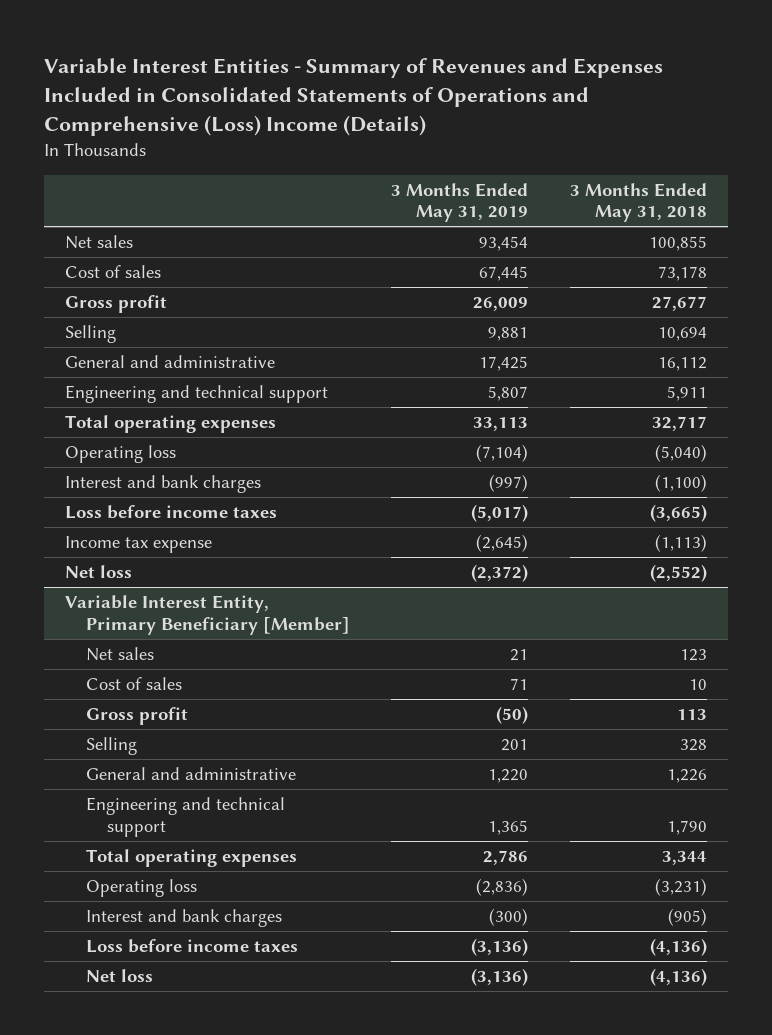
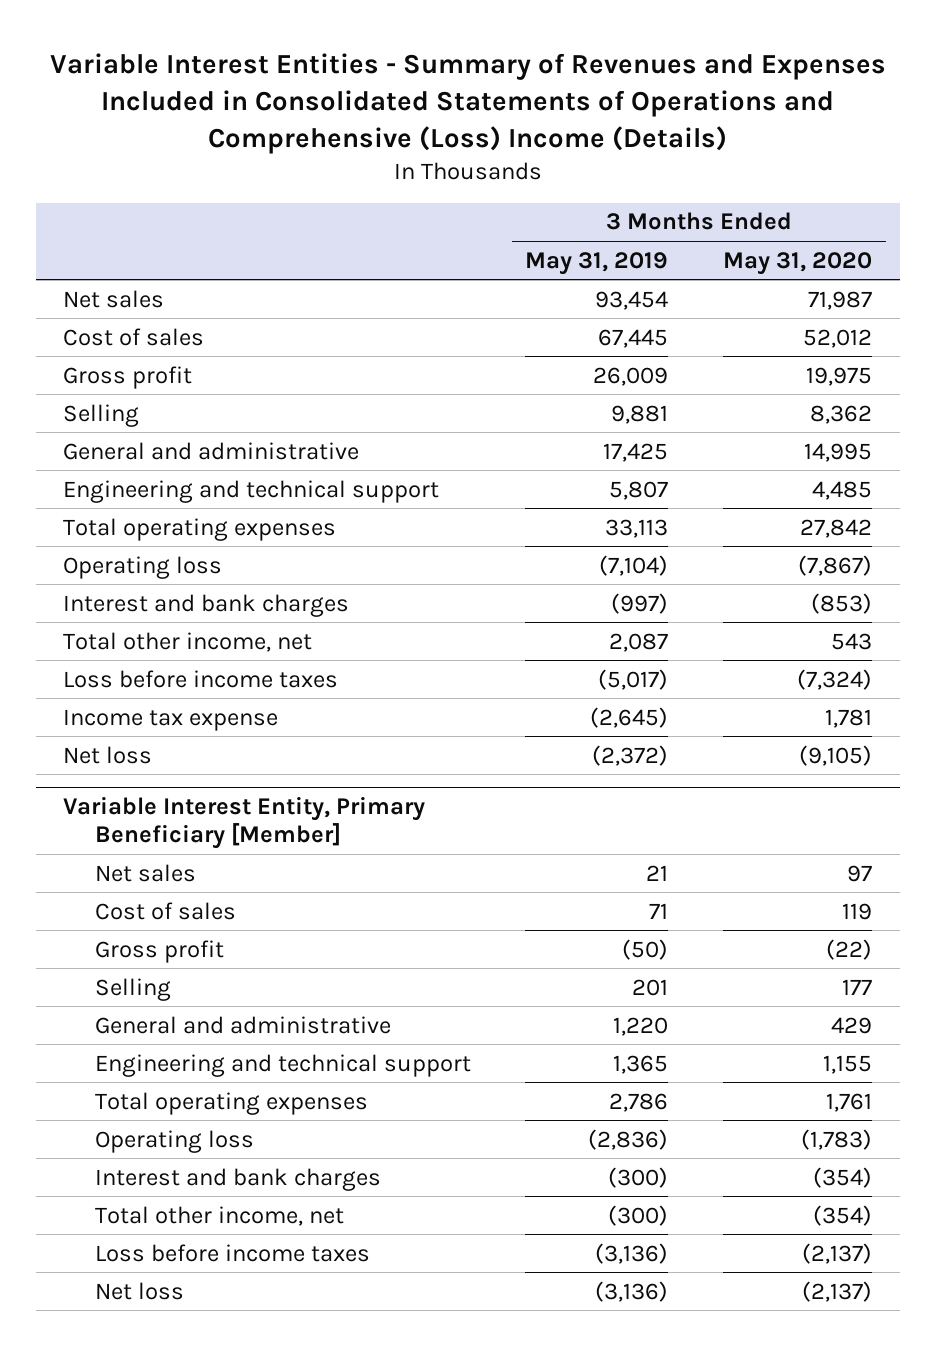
- | 3 Months Ended May 31, 2019 | 3 Months Ended May 31, 2018
+ | 3 Months Ended May 31, 2019 | 3 Months Ended May 31, 2020
+ Total other income, net | 2,087 | 543
@ Variable Interest Entity, Primary Beneficiary [Member]
+ Total other income, net | (300) | (354)

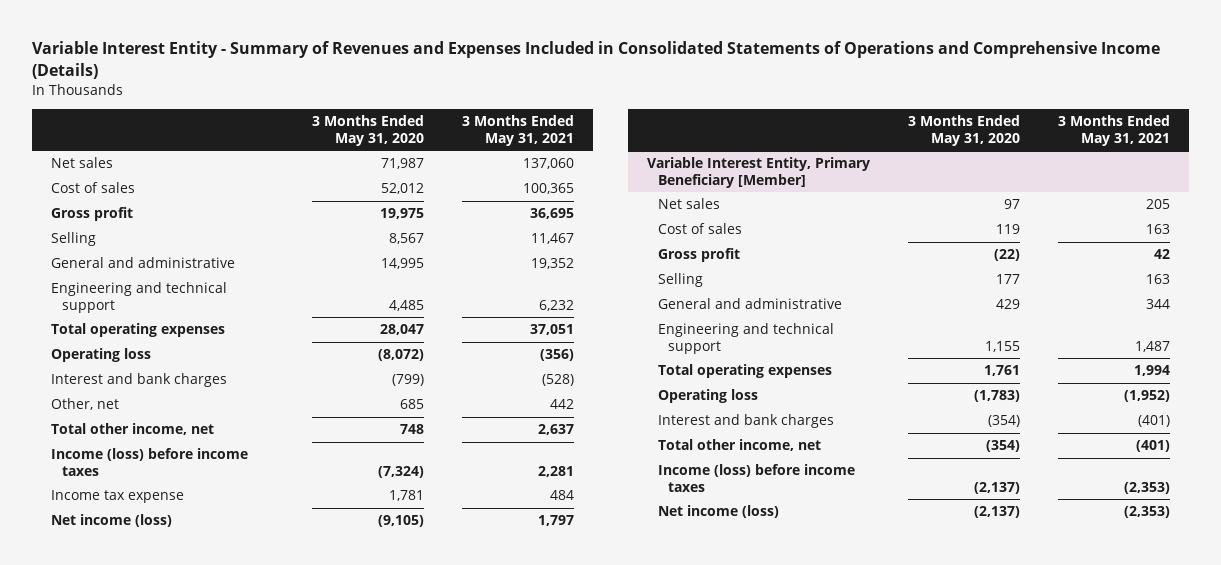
- Variable Interest Entities - Summary of Revenues and Expenses Included in Consolidated Statements of Operations and Comprehensive (Loss) Income (Details)
+ Variable Interest Entity - Summary of Revenues and Expenses Included in Consolidated Statements of Operations and Comprehensive Income (Details)
- | 3 Months Ended May 31, 2019 | 3 Months Ended May 31, 2020
+ | 3 Months Ended May 31, 2020 | 3 Months Ended May 31, 2021
- Selling | 9,881 | 8,362
+ Selling | 8,567 | 11,467
- Total operating expenses | 33,113 | 27,842
- Operating loss | (7,104) | (7,867)
- Interest and bank charges | (997) | (853)
- Total other income, net | 2,087 | 543
- Loss before income taxes | (5,017) | (7,324)
+ Total operating expenses | 28,047 | 37,051
+ Operating loss | (8,072) | (356)
+ Interest and bank charges | (799) | (528)
+ Other, net | 685 | 442
+ Total other income, net | 748 | 2,637
+ Income (loss) before income taxes | (7,324) | 2,281
- Net loss | (2,372) | (9,105)
+ Net income (loss) | (9,105) | 1,797
@ Variable Interest Entity, Primary Beneficiary [Member]
- Loss before income taxes | (3,136) | (2,137)
- Net loss | (3,136) | (2,137)
+ Income (loss) before income taxes | (2,137) | (2,353)
+ Net income (loss) | (2,137) | (2,353)

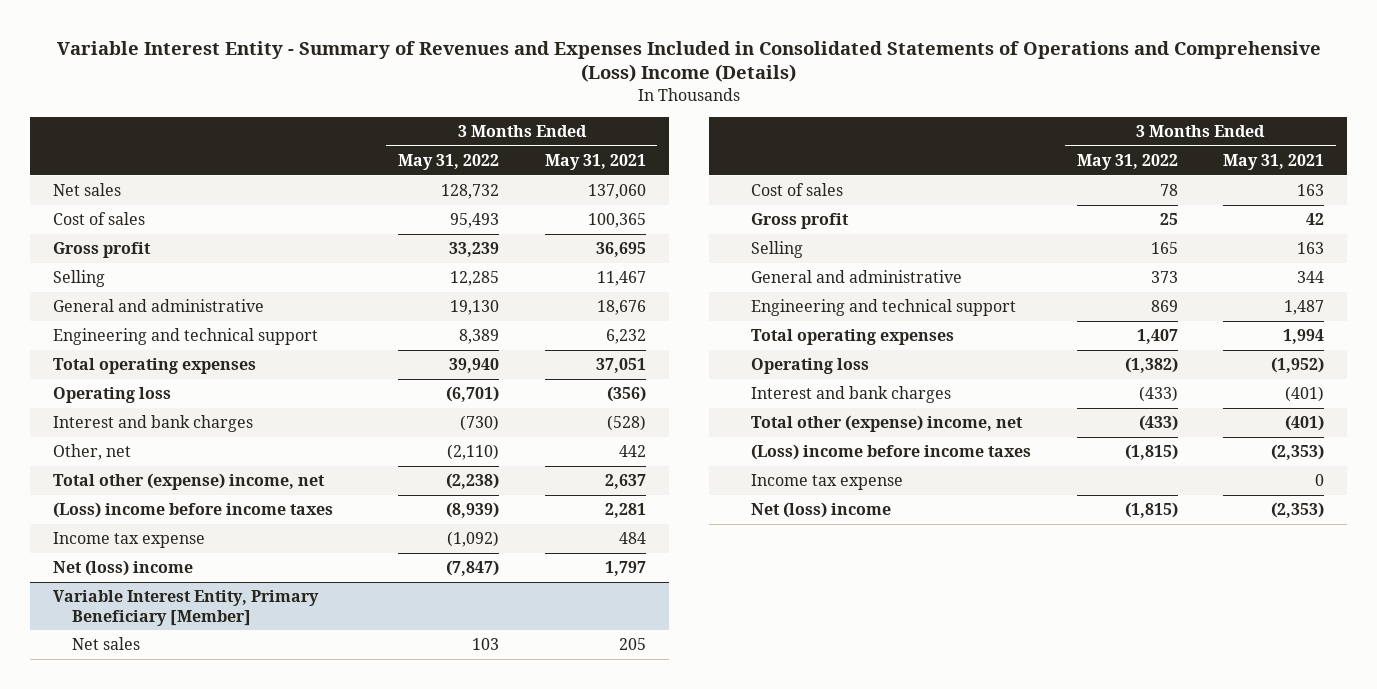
- Variable Interest Entity - Summary of Revenues and Expenses Included in Consolidated Statements of Operations and Comprehensive Income (Details)
+ Variable Interest Entity - Summary of Revenues and Expenses Included in Consolidated Statements of Operations and Comprehensive (Loss) Income (Details)
- | 3 Months Ended May 31, 2020 | 3 Months Ended May 31, 2021
+ | 3 Months Ended May 31, 2022 | 3 Months Ended May 31, 2021
- General and administrative | 14,995 | 19,352
+ General and administrative | 19,130 | 18,676
- Total other income, net | 748 | 2,637
- Income (loss) before income taxes | (7,324) | 2,281
+ Total other (expense) income, net | (2,238) | 2,637
+ (Loss) income before income taxes | (8,939) | 2,281
- Net income (loss) | (9,105) | 1,797
+ Net (loss) income | (7,847) | 1,797
@ Variable Interest Entity, Primary Beneficiary [Member]
- Total other income, net | (354) | (401)
- Income (loss) before income taxes | (2,137) | (2,353)
- Net income (loss) | (2,137) | (2,353)
+ Total other (expense) income, net | (433) | (401)
+ (Loss) income before income taxes | (1,815) | (2,353)
+ Income tax expense | | 0
+ Net (loss) income | (1,815) | (2,353)

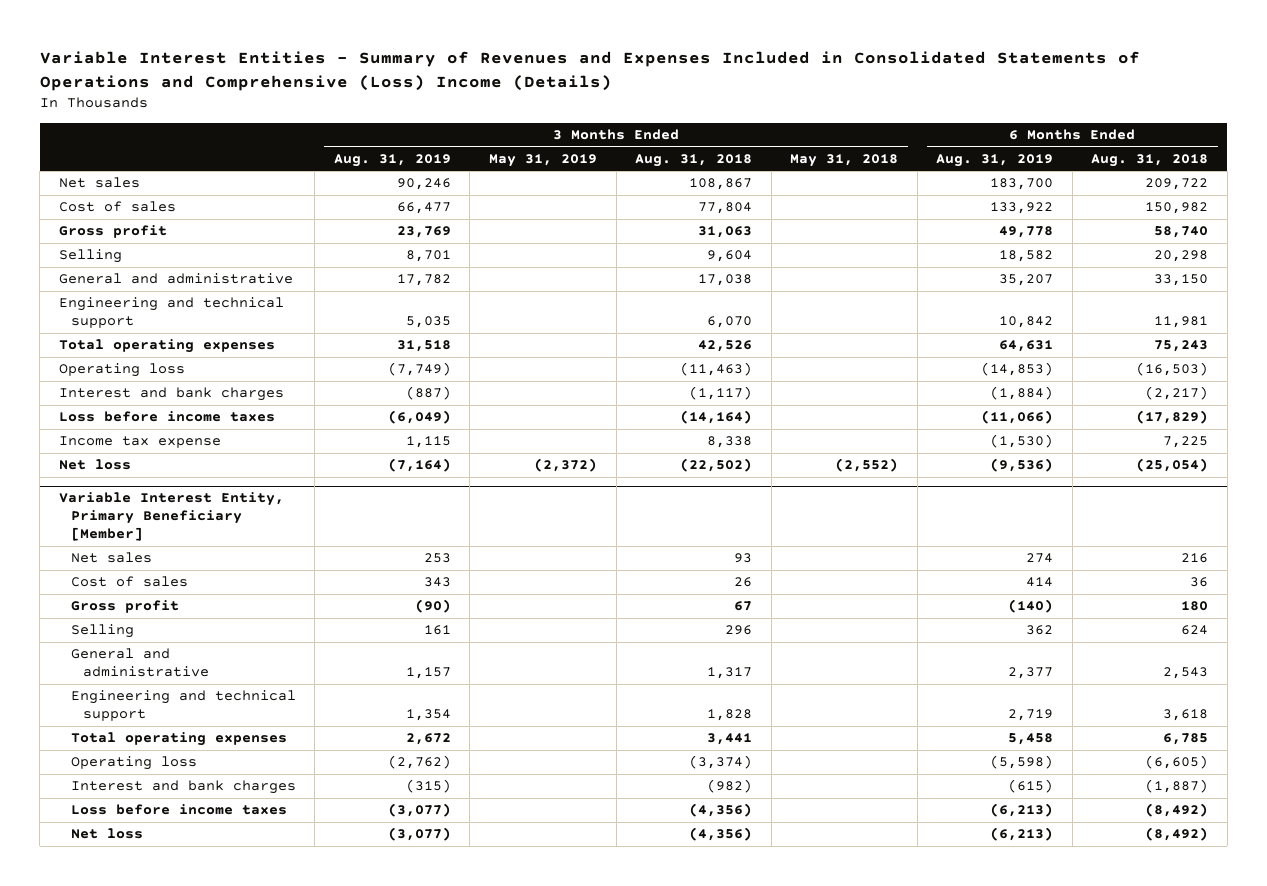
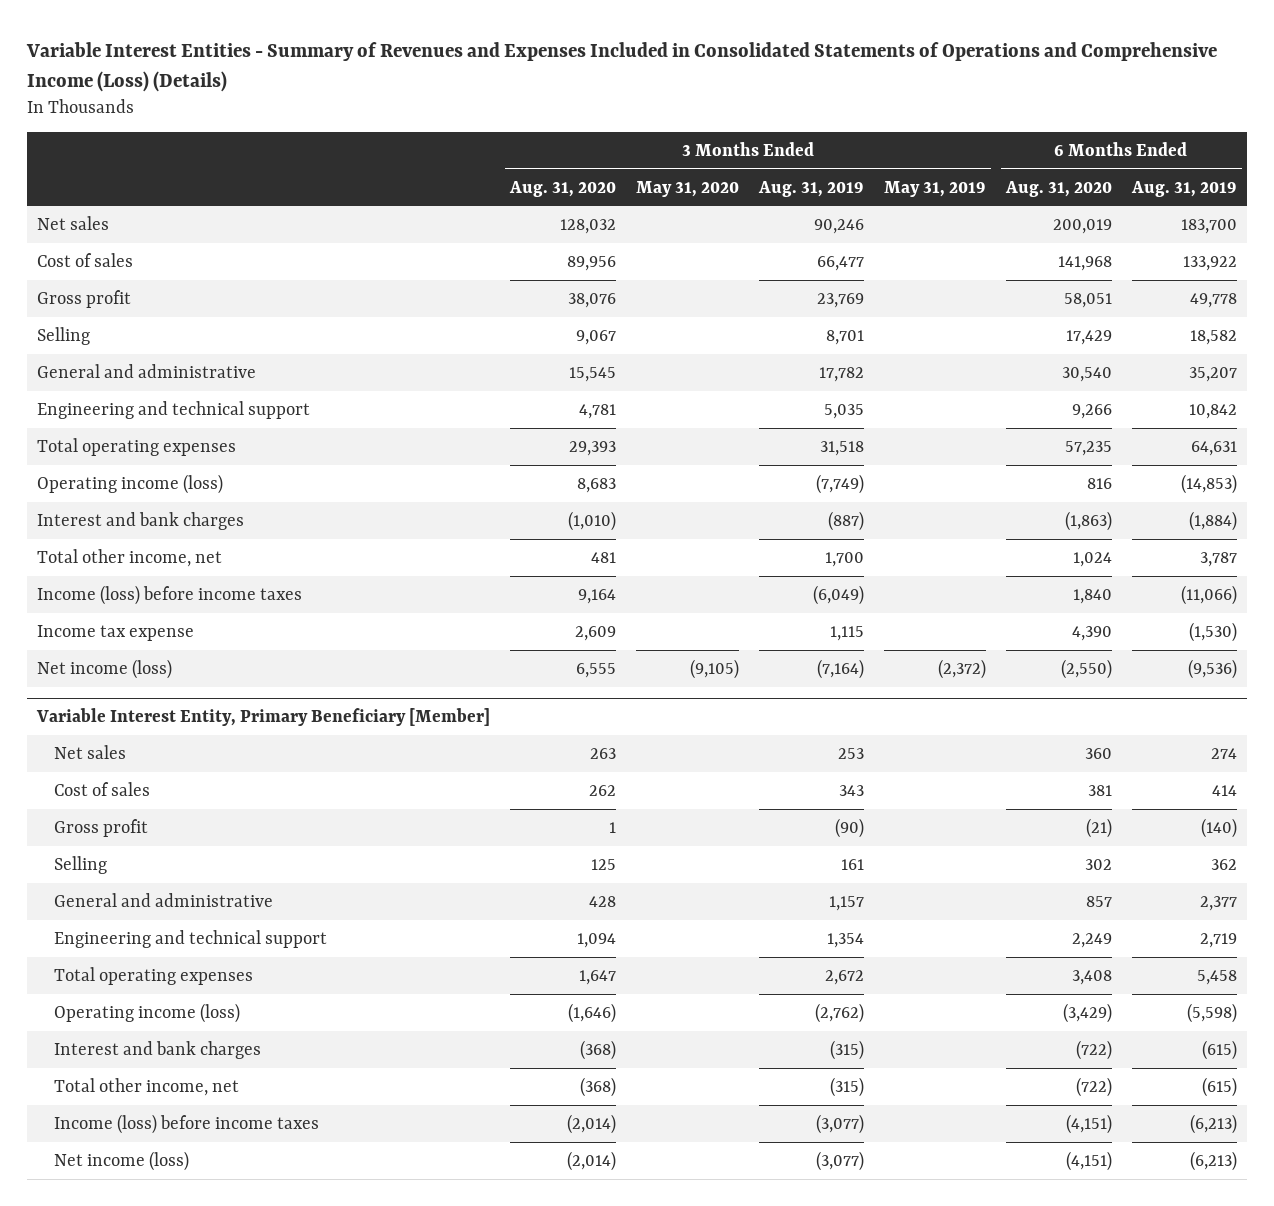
- Variable Interest Entities - Summary of Revenues and Expenses Included in Consolidated Statements of Operations and Comprehensive (Loss) Income (Details)
+ Variable Interest Entities - Summary of Revenues and Expenses Included in Consolidated Statements of Operations and Comprehensive Income (Loss) (Details)
- | 3 Months Ended Aug. 31, 2019 | 3 Months Ended May 31, 2019 | 3 Months Ended Aug. 31, 2018 | 3 Months Ended May 31, 2018 | 6 Months Ended Aug. 31, 2019 | 6 Months Ended Aug. 31, 2018
+ | 3 Months Ended Aug. 31, 2020 | 3 Months Ended May 31, 2020 | 3 Months Ended Aug. 31, 2019 | 3 Months Ended May 31, 2019 | 6 Months Ended Aug. 31, 2020 | 6 Months Ended Aug. 31, 2019
- Operating loss | (7,749) | | (11,463) | | (14,853) | (16,503)
+ Operating income (loss) | 8,683 | | (7,749) | | 816 | (14,853)
- Loss before income taxes | (6,049) | | (14,164) | | (11,066) | (17,829)
+ Total other income, net | 481 | | 1,700 | | 1,024 | 3,787
+ Income (loss) before income taxes | 9,164 | | (6,049) | | 1,840 | (11,066)
- Net loss | (7,164) | (2,372) | (22,502) | (2,552) | (9,536) | (25,054)
+ Net income (loss) | 6,555 | (9,105) | (7,164) | (2,372) | (2,550) | (9,536)
@ Variable Interest Entity, Primary Beneficiary [Member]
- Operating loss | (2,762) | | (3,374) | | (5,598) | (6,605)
+ Operating income (loss) | (1,646) | | (2,762) | | (3,429) | (5,598)
- Loss before income taxes | (3,077) | | (4,356) | | (6,213) | (8,492)
- Net loss | (3,077) | | (4,356) | | (6,213) | (8,492)
+ Total other income, net | (368) | | (315) | | (722) | (615)
+ Income (loss) before income taxes | (2,014) | | (3,077) | | (4,151) | (6,213)
+ Net income (loss) | (2,014) | | (3,077) | | (4,151) | (6,213)

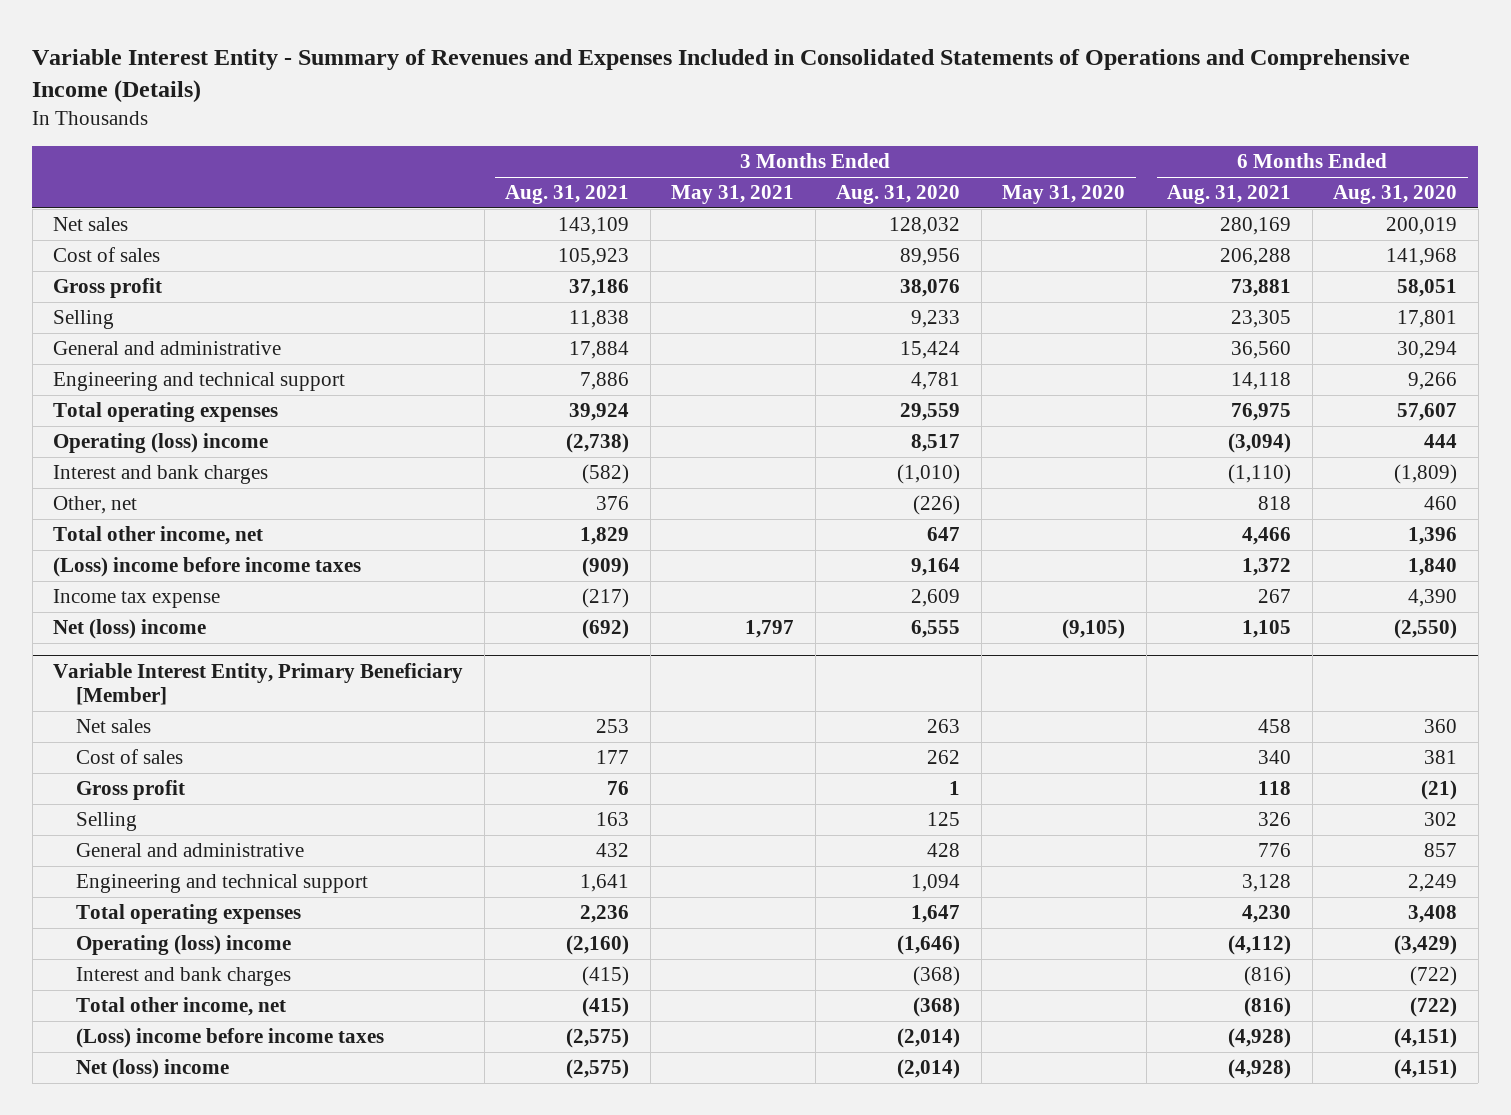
- Variable Interest Entities - Summary of Revenues and Expenses Included in Consolidated Statements of Operations and Comprehensive Income (Loss) (Details)
+ Variable Interest Entity - Summary of Revenues and Expenses Included in Consolidated Statements of Operations and Comprehensive Income (Details)
- | 3 Months Ended Aug. 31, 2020 | 3 Months Ended May 31, 2020 | 3 Months Ended Aug. 31, 2019 | 3 Months Ended May 31, 2019 | 6 Months Ended Aug. 31, 2020 | 6 Months Ended Aug. 31, 2019
+ | 3 Months Ended Aug. 31, 2021 | 3 Months Ended May 31, 2021 | 3 Months Ended Aug. 31, 2020 | 3 Months Ended May 31, 2020 | 6 Months Ended Aug. 31, 2021 | 6 Months Ended Aug. 31, 2020
- Selling | 9,067 | | 8,701 | | 17,429 | 18,582
- General and administrative | 15,545 | | 17,782 | | 30,540 | 35,207
+ Selling | 11,838 | | 9,233 | | 23,305 | 17,801
+ General and administrative | 17,884 | | 15,424 | | 36,560 | 30,294
- Total operating expenses | 29,393 | | 31,518 | | 57,235 | 64,631
- Operating income (loss) | 8,683 | | (7,749) | | 816 | (14,853)
- Interest and bank charges | (1,010) | | (887) | | (1,863) | (1,884)
- Total other income, net | 481 | | 1,700 | | 1,024 | 3,787
- Income (loss) before income taxes | 9,164 | | (6,049) | | 1,840 | (11,066)
+ Total operating expenses | 39,924 | | 29,559 | | 76,975 | 57,607
+ Operating (loss) income | (2,738) | | 8,517 | | (3,094) | 444
+ Interest and bank charges | (582) | | (1,010) | | (1,110) | (1,809)
+ Other, net | 376 | | (226) | | 818 | 460
+ Total other income, net | 1,829 | | 647 | | 4,466 | 1,396
+ (Loss) income before income taxes | (909) | | 9,164 | | 1,372 | 1,840
- Net income (loss) | 6,555 | (9,105) | (7,164) | (2,372) | (2,550) | (9,536)
+ Net (loss) income | (692) | 1,797 | 6,555 | (9,105) | 1,105 | (2,550)
@ Variable Interest Entity, Primary Beneficiary [Member]
- Operating income (loss) | (1,646) | | (2,762) | | (3,429) | (5,598)
+ Operating (loss) income | (2,160) | | (1,646) | | (4,112) | (3,429)
- Income (loss) before income taxes | (2,014) | | (3,077) | | (4,151) | (6,213)
- Net income (loss) | (2,014) | | (3,077) | | (4,151) | (6,213)
+ (Loss) income before income taxes | (2,575) | | (2,014) | | (4,928) | (4,151)
+ Net (loss) income | (2,575) | | (2,014) | | (4,928) | (4,151)

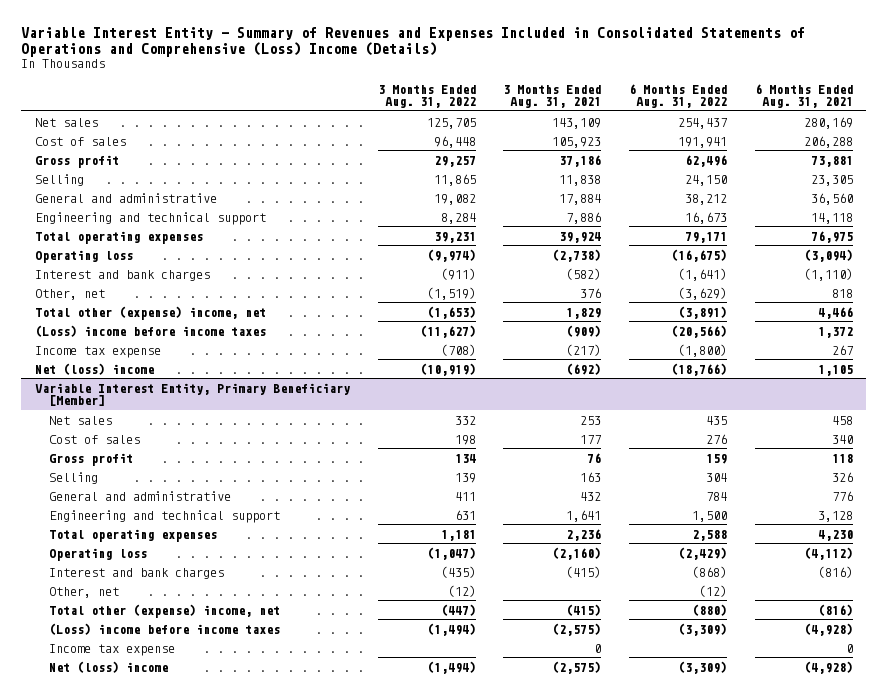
- Variable Interest Entity - Summary of Revenues and Expenses Included in Consolidated Statements of Operations and Comprehensive Income (Details)
+ Variable Interest Entity - Summary of Revenues and Expenses Included in Consolidated Statements of Operations and Comprehensive (Loss) Income (Details)
- | 3 Months Ended Aug. 31, 2021 | 3 Months Ended May 31, 2021 | 3 Months Ended Aug. 31, 2020 | 3 Months Ended May 31, 2020 | 6 Months Ended Aug. 31, 2021 | 6 Months Ended Aug. 31, 2020
+ | 3 Months Ended Aug. 31, 2022 | 3 Months Ended Aug. 31, 2021 | 6 Months Ended Aug. 31, 2022 | 6 Months Ended Aug. 31, 2021
- Operating (loss) income | (2,738) | | 8,517 | | (3,094) | 444
+ Operating loss | (9,974) | (2,738) | (16,675) | (3,094)
- Total other income, net | 1,829 | | 647 | | 4,466 | 1,396
+ Total other (expense) income, net | (1,653) | 1,829 | (3,891) | 4,466
@ Variable Interest Entity, Primary Beneficiary [Member]
- Operating (loss) income | (2,160) | | (1,646) | | (4,112) | (3,429)
+ Operating loss | (1,047) | (2,160) | (2,429) | (4,112)
- Total other income, net | (415) | | (368) | | (816) | (722)
+ Other, net | (12) | | (12) |
+ Total other (expense) income, net | (447) | (415) | (880) | (816)
+ Income tax expense | | 0 | | 0

